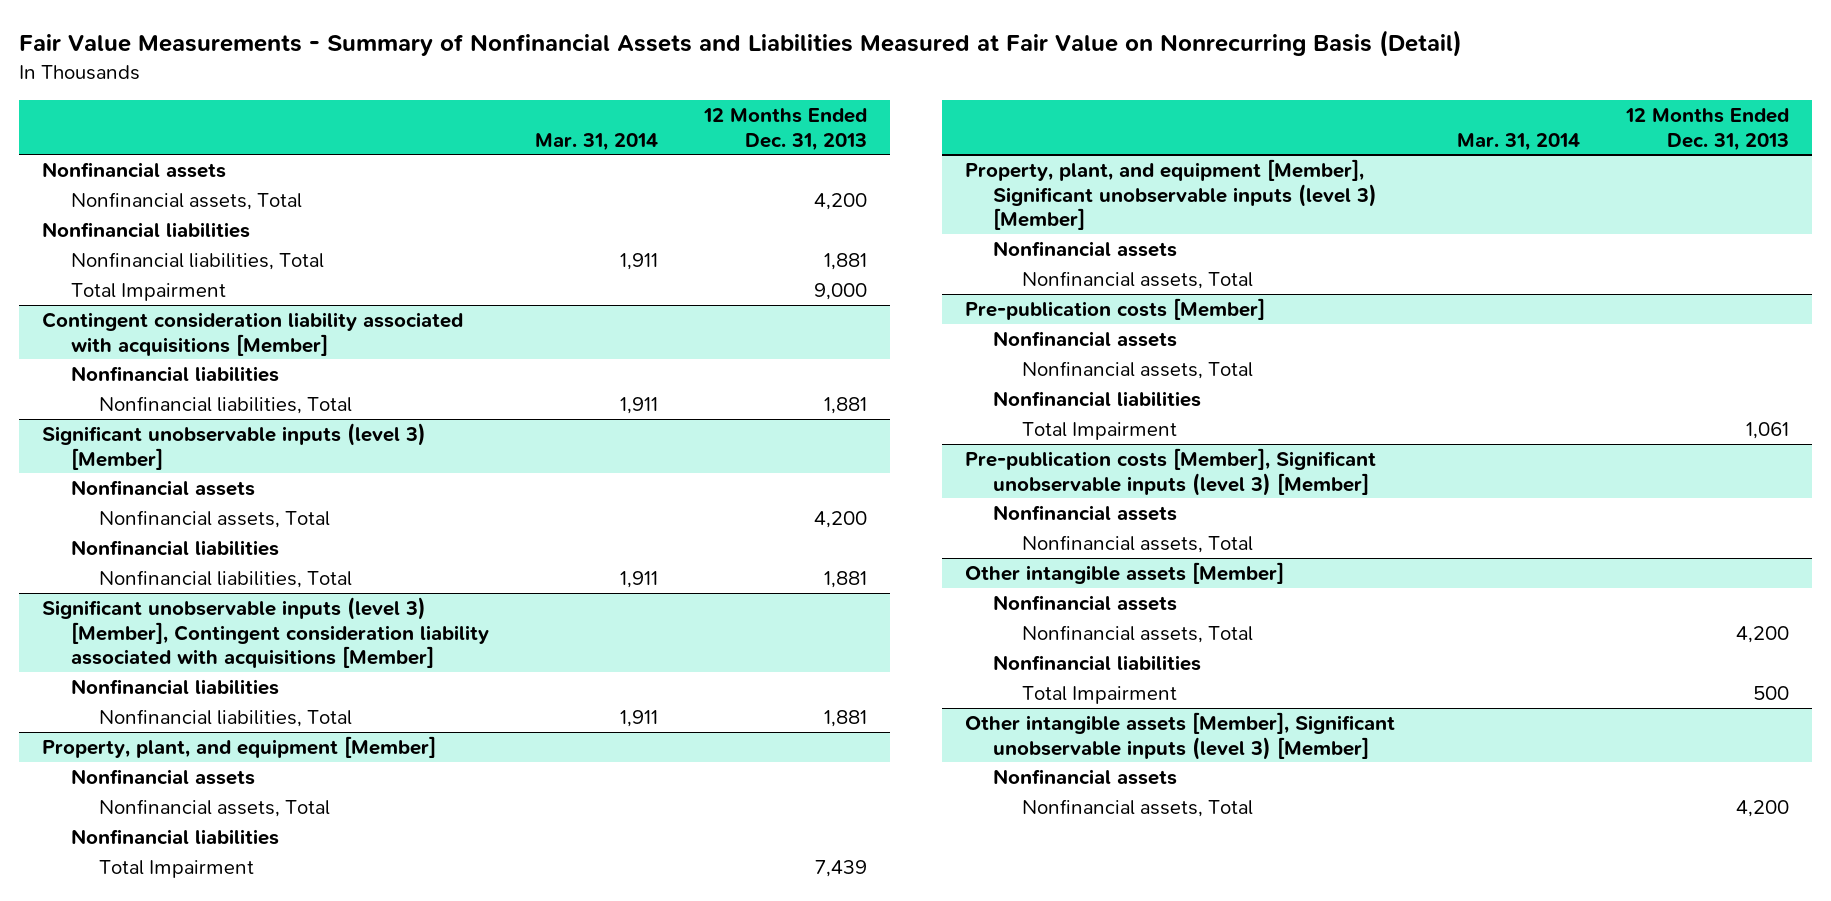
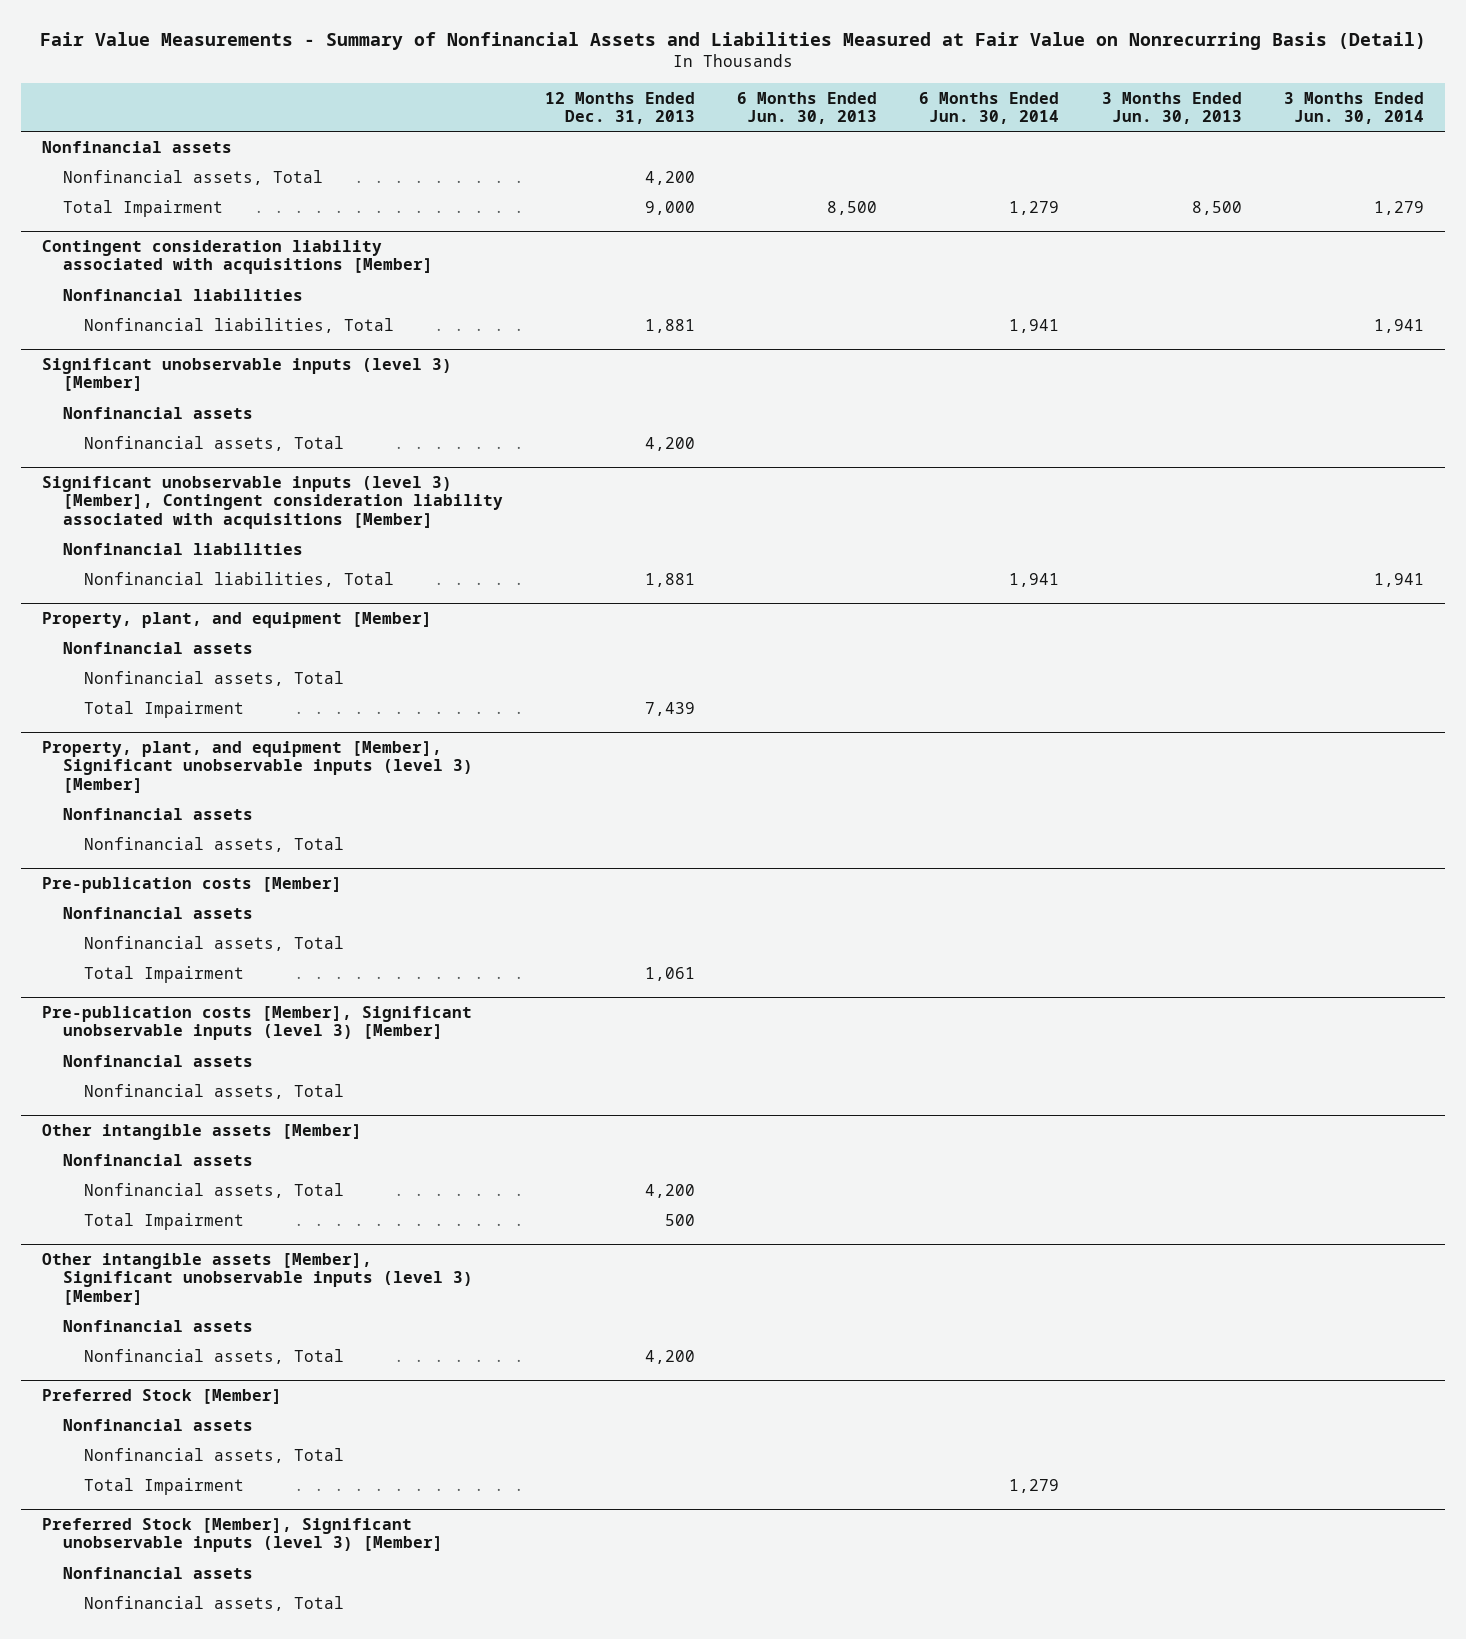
- | Mar. 31, 2014 | 12 Months Ended Dec. 31, 2013
+ | 12 Months Ended Dec. 31, 2013 | 6 Months Ended Jun. 30, 2013 | 6 Months Ended Jun. 30, 2014 | 3 Months Ended Jun. 30, 2013 | 3 Months Ended Jun. 30, 2014
- Nonfinancial liabilities
- Nonfinancial liabilities, Total | 1,911 | 1,881
@ Significant unobservable inputs (level 3) [Member]
- Nonfinancial liabilities
- Nonfinancial liabilities, Total | 1,911 | 1,881
@ Property, plant, and equipment [Member]
- Nonfinancial liabilities
@ Pre-publication costs [Member]
- Nonfinancial liabilities
@ Other intangible assets [Member]
- Nonfinancial liabilities
+ Preferred Stock [Member]
+ Nonfinancial assets
+ Nonfinancial assets, Total
+ Total Impairment | | | 1,279 | |
+ Preferred Stock [Member], Significant unobservable inputs (level 3) [Member]
+ Nonfinancial assets
+ Nonfinancial assets, Total

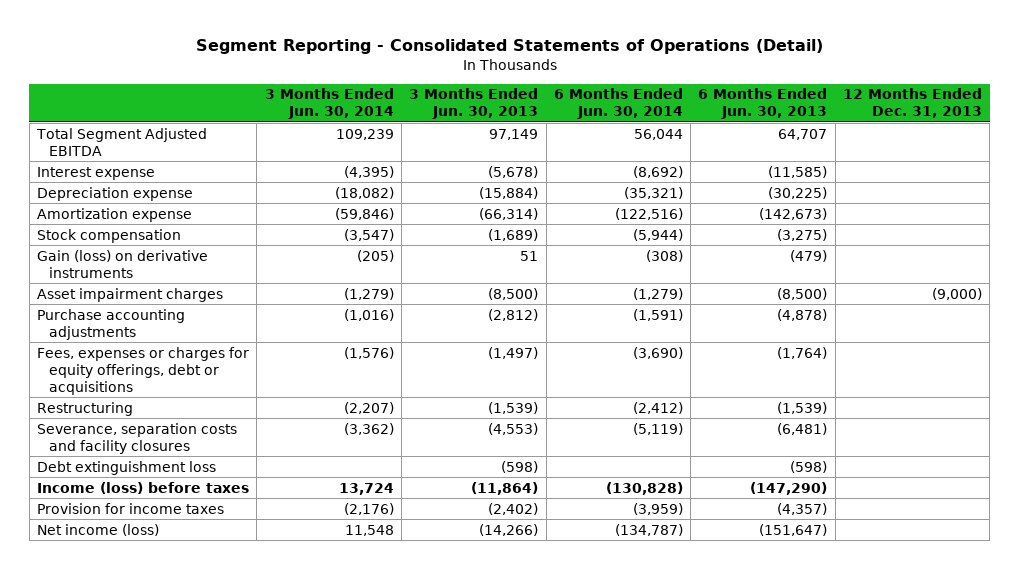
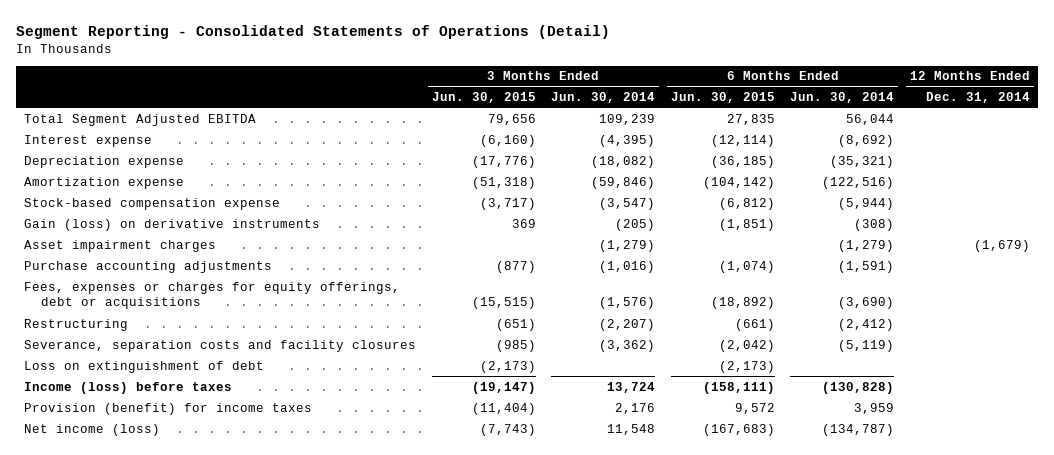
- | 3 Months Ended Jun. 30, 2014 | 3 Months Ended Jun. 30, 2013 | 6 Months Ended Jun. 30, 2014 | 6 Months Ended Jun. 30, 2013 | 12 Months Ended Dec. 31, 2013
+ | 3 Months Ended Jun. 30, 2015 | 3 Months Ended Jun. 30, 2014 | 6 Months Ended Jun. 30, 2015 | 6 Months Ended Jun. 30, 2014 | 12 Months Ended Dec. 31, 2014
- Stock compensation | (3,547) | (1,689) | (5,944) | (3,275) |
+ Stock-based compensation expense | (3,717) | (3,547) | (6,812) | (5,944) |
- Debt extinguishment loss | | (598) | | (598) |
+ Loss on extinguishment of debt | (2,173) | | (2,173) | |
- Provision for income taxes | (2,176) | (2,402) | (3,959) | (4,357) |
+ Provision (benefit) for income taxes | (11,404) | 2,176 | 9,572 | 3,959 |

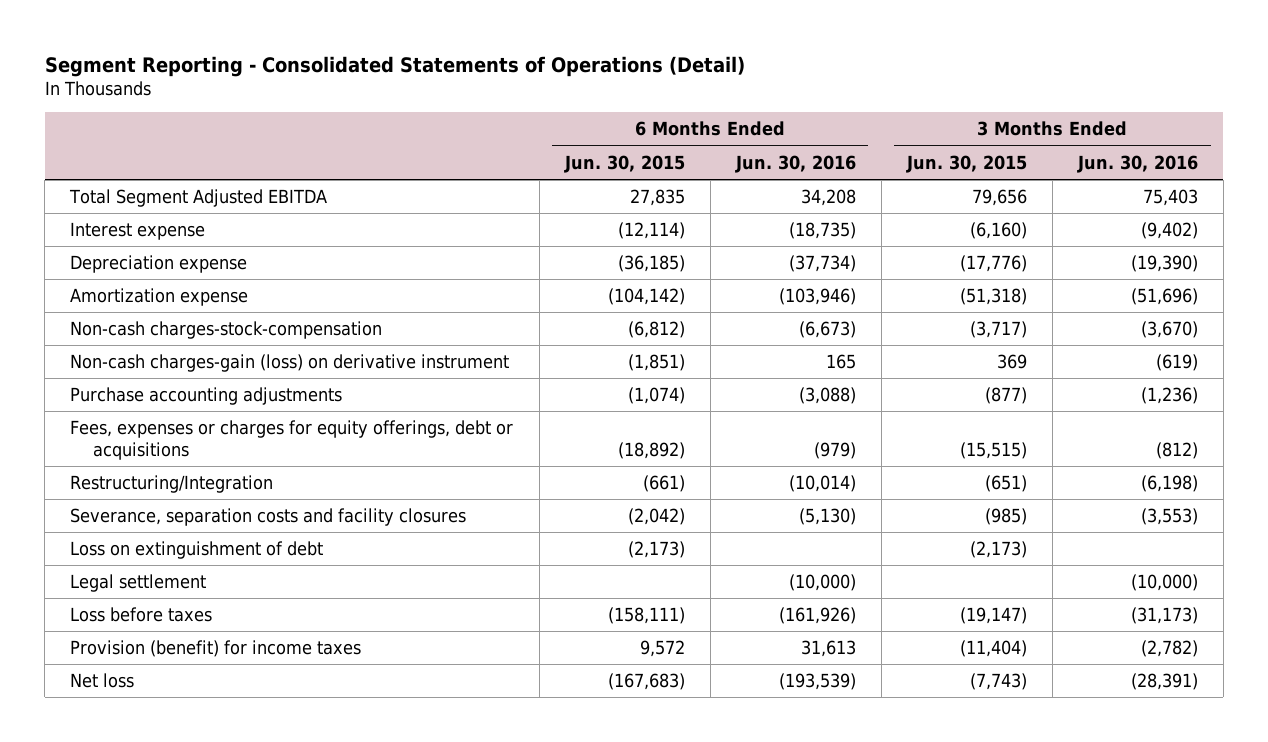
- | 3 Months Ended Jun. 30, 2015 | 3 Months Ended Jun. 30, 2014 | 6 Months Ended Jun. 30, 2015 | 6 Months Ended Jun. 30, 2014 | 12 Months Ended Dec. 31, 2014
+ | 6 Months Ended Jun. 30, 2015 | 6 Months Ended Jun. 30, 2016 | 3 Months Ended Jun. 30, 2015 | 3 Months Ended Jun. 30, 2016
- Stock-based compensation expense | (3,717) | (3,547) | (6,812) | (5,944) |
- Gain (loss) on derivative instruments | 369 | (205) | (1,851) | (308) |
- Asset impairment charges | | (1,279) | | (1,279) | (1,679)
+ Non-cash charges-stock-compensation | (6,812) | (6,673) | (3,717) | (3,670)
+ Non-cash charges-gain (loss) on derivative instrument | (1,851) | 165 | 369 | (619)
- Restructuring | (651) | (2,207) | (661) | (2,412) |
+ Restructuring/Integration | (661) | (10,014) | (651) | (6,198)
- Income (loss) before taxes | (19,147) | 13,724 | (158,111) | (130,828) |
+ Legal settlement | | (10,000) | | (10,000)
+ Loss before taxes | (158,111) | (161,926) | (19,147) | (31,173)
- Net income (loss) | (7,743) | 11,548 | (167,683) | (134,787) |
+ Net loss | (167,683) | (193,539) | (7,743) | (28,391)

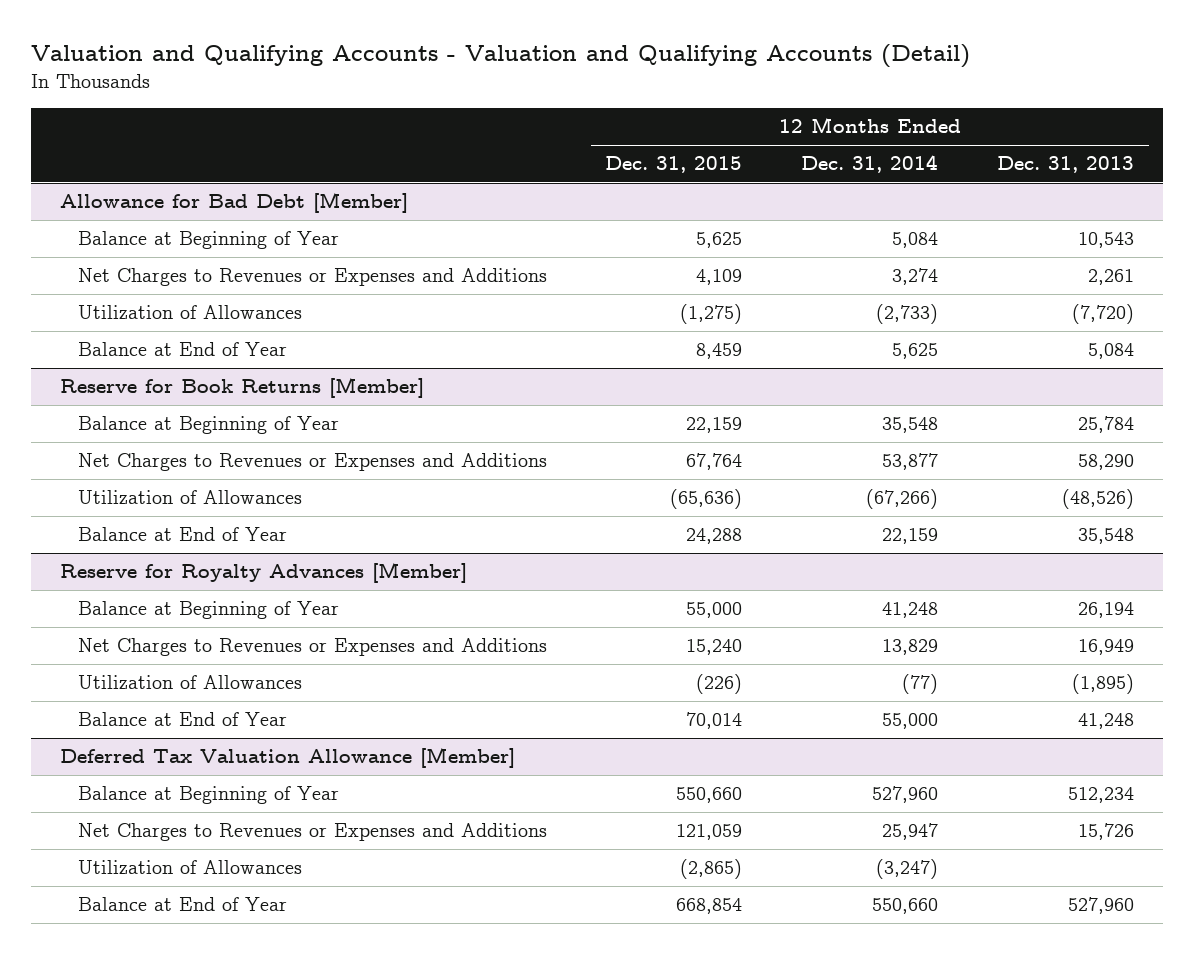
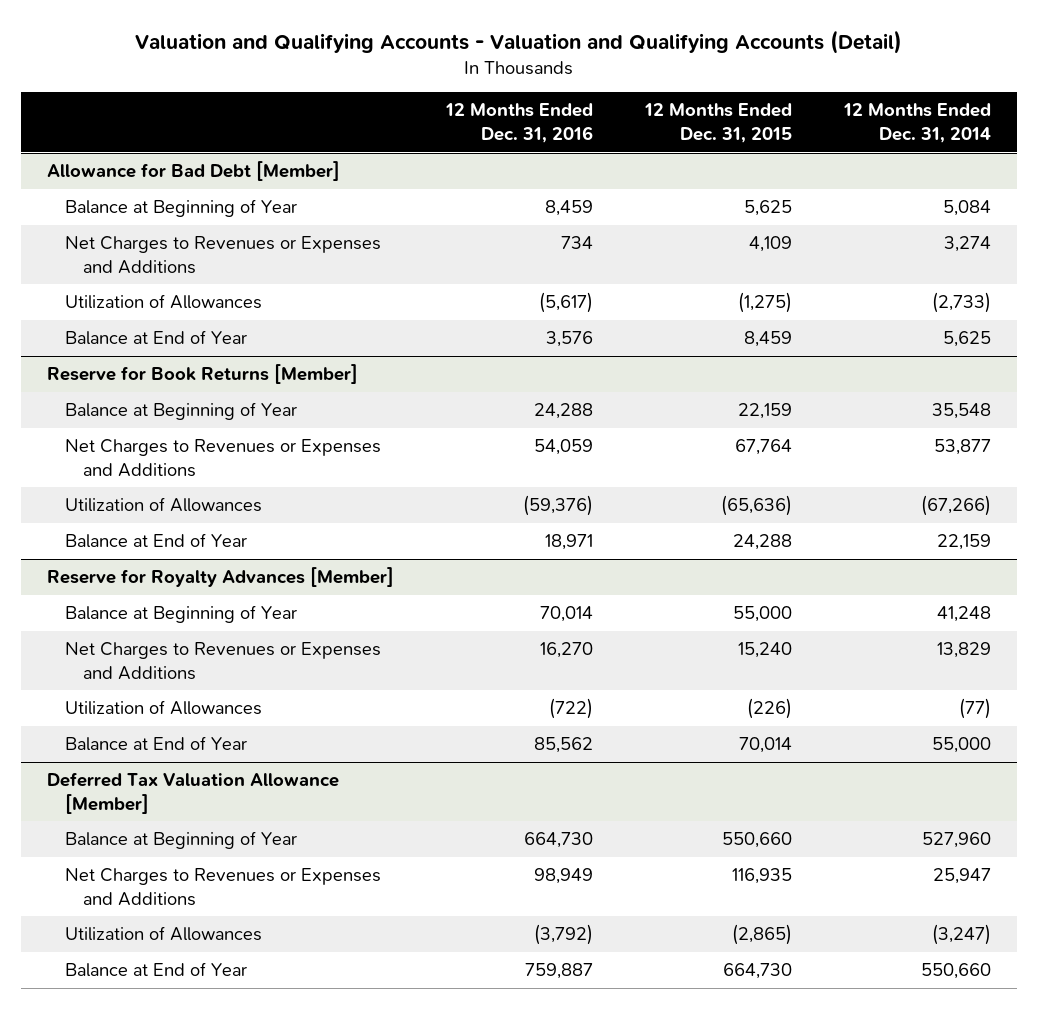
- | 12 Months Ended Dec. 31, 2015 | 12 Months Ended Dec. 31, 2014 | 12 Months Ended Dec. 31, 2013
+ | 12 Months Ended Dec. 31, 2016 | 12 Months Ended Dec. 31, 2015 | 12 Months Ended Dec. 31, 2014
@ Deferred Tax Valuation Allowance [Member]
- Net Charges to Revenues or Expenses and Additions | 121,059 | 25,947 | 15,726
+ Net Charges to Revenues or Expenses and Additions | 98,949 | 116,935 | 25,947
- Balance at End of Year | 668,854 | 550,660 | 527,960
+ Balance at End of Year | 759,887 | 664,730 | 550,660

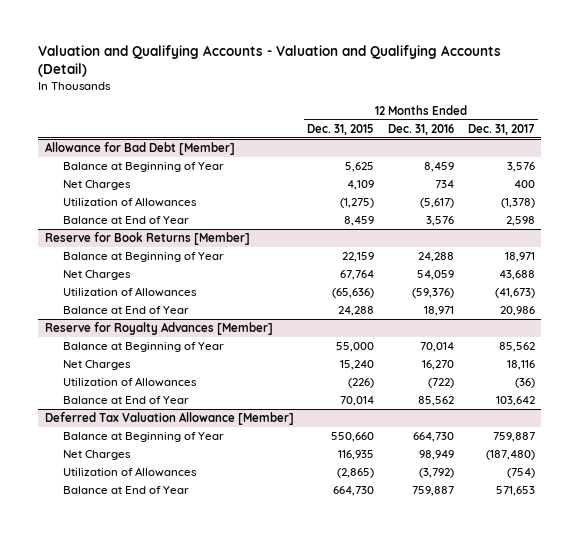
- | 12 Months Ended Dec. 31, 2016 | 12 Months Ended Dec. 31, 2015 | 12 Months Ended Dec. 31, 2014
+ | 12 Months Ended Dec. 31, 2015 | 12 Months Ended Dec. 31, 2016 | 12 Months Ended Dec. 31, 2017
@ Allowance for Bad Debt [Member]
- Net Charges to Revenues or Expenses and Additions | 734 | 4,109 | 3,274
+ Net Charges | 4,109 | 734 | 400
@ Reserve for Book Returns [Member]
- Net Charges to Revenues or Expenses and Additions | 54,059 | 67,764 | 53,877
+ Net Charges | 67,764 | 54,059 | 43,688
@ Reserve for Royalty Advances [Member]
- Net Charges to Revenues or Expenses and Additions | 16,270 | 15,240 | 13,829
+ Net Charges | 15,240 | 16,270 | 18,116
@ Deferred Tax Valuation Allowance [Member]
- Net Charges to Revenues or Expenses and Additions | 98,949 | 116,935 | 25,947
+ Net Charges | 116,935 | 98,949 | (187,480)

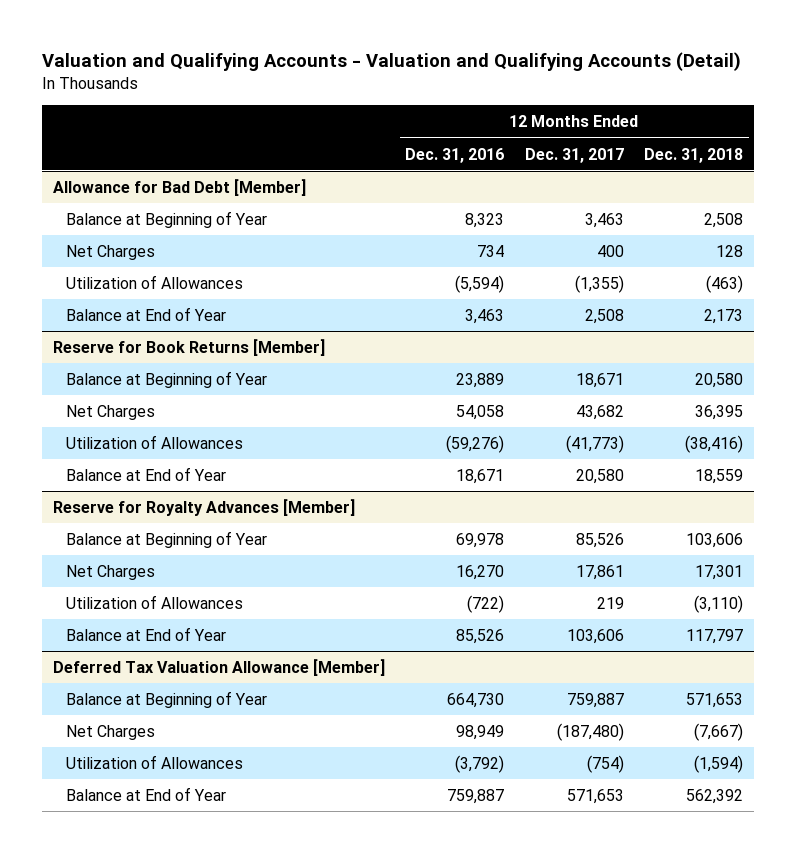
- | 12 Months Ended Dec. 31, 2015 | 12 Months Ended Dec. 31, 2016 | 12 Months Ended Dec. 31, 2017
+ | 12 Months Ended Dec. 31, 2016 | 12 Months Ended Dec. 31, 2017 | 12 Months Ended Dec. 31, 2018
@ Allowance for Bad Debt [Member]
- Balance at Beginning of Year | 5,625 | 8,459 | 3,576
+ Balance at Beginning of Year | 8,323 | 3,463 | 2,508
- Utilization of Allowances | (1,275) | (5,617) | (1,378)
- Balance at End of Year | 8,459 | 3,576 | 2,598
+ Utilization of Allowances | (5,594) | (1,355) | (463)
+ Balance at End of Year | 3,463 | 2,508 | 2,173
@ Reserve for Book Returns [Member]
- Balance at Beginning of Year | 22,159 | 24,288 | 18,971
- Net Charges | 67,764 | 54,059 | 43,688
- Utilization of Allowances | (65,636) | (59,376) | (41,673)
- Balance at End of Year | 24,288 | 18,971 | 20,986
+ Balance at Beginning of Year | 23,889 | 18,671 | 20,580
+ Net Charges | 54,058 | 43,682 | 36,395
+ Utilization of Allowances | (59,276) | (41,773) | (38,416)
+ Balance at End of Year | 18,671 | 20,580 | 18,559
@ Reserve for Royalty Advances [Member]
- Balance at Beginning of Year | 55,000 | 70,014 | 85,562
- Net Charges | 15,240 | 16,270 | 18,116
- Utilization of Allowances | (226) | (722) | (36)
- Balance at End of Year | 70,014 | 85,562 | 103,642
+ Balance at Beginning of Year | 69,978 | 85,526 | 103,606
+ Net Charges | 16,270 | 17,861 | 17,301
+ Utilization of Allowances | (722) | 219 | (3,110)
+ Balance at End of Year | 85,526 | 103,606 | 117,797

